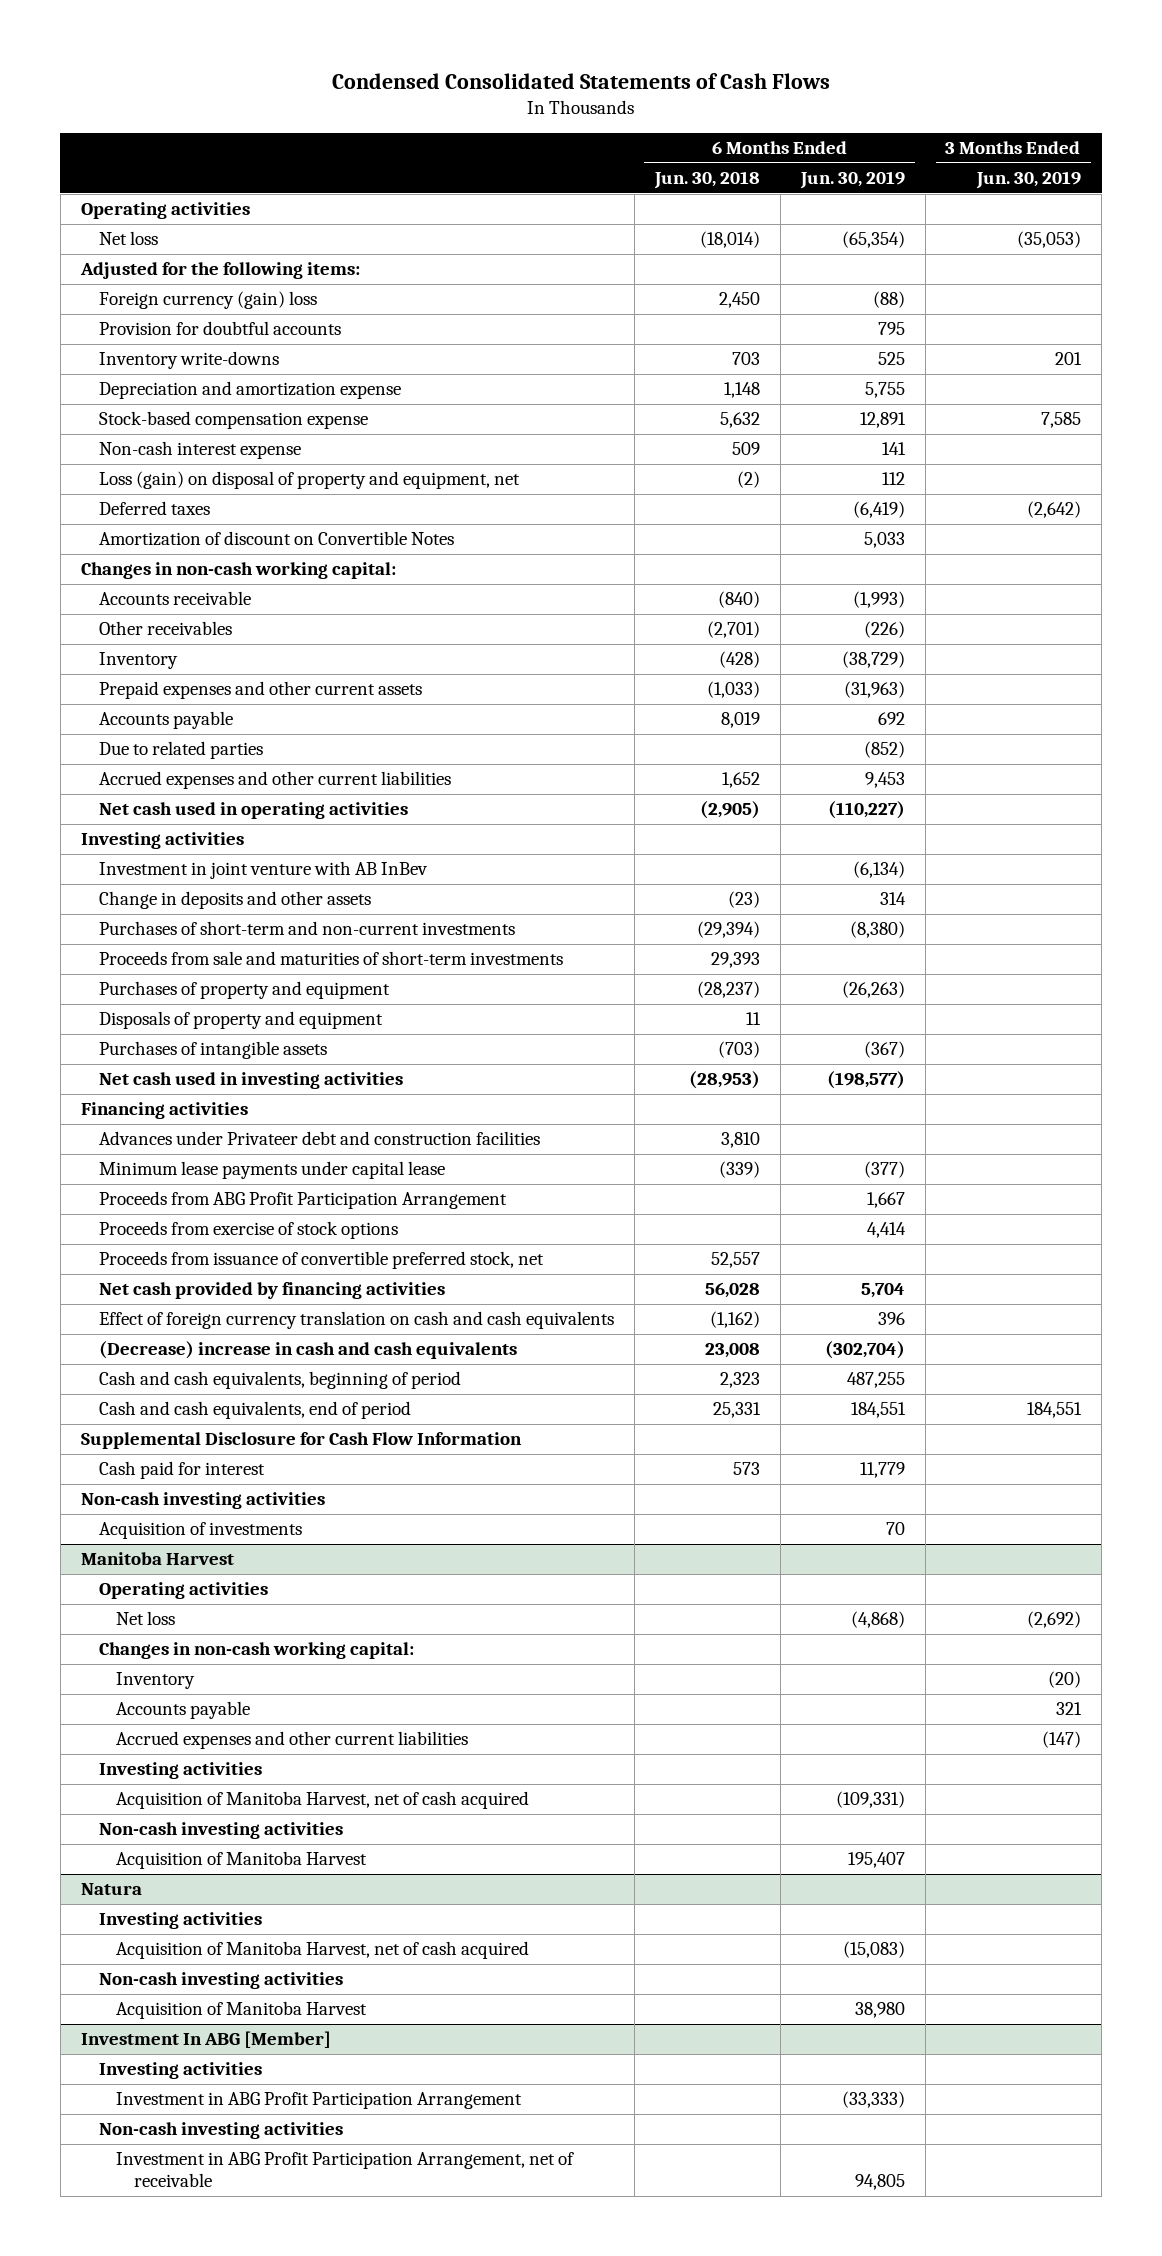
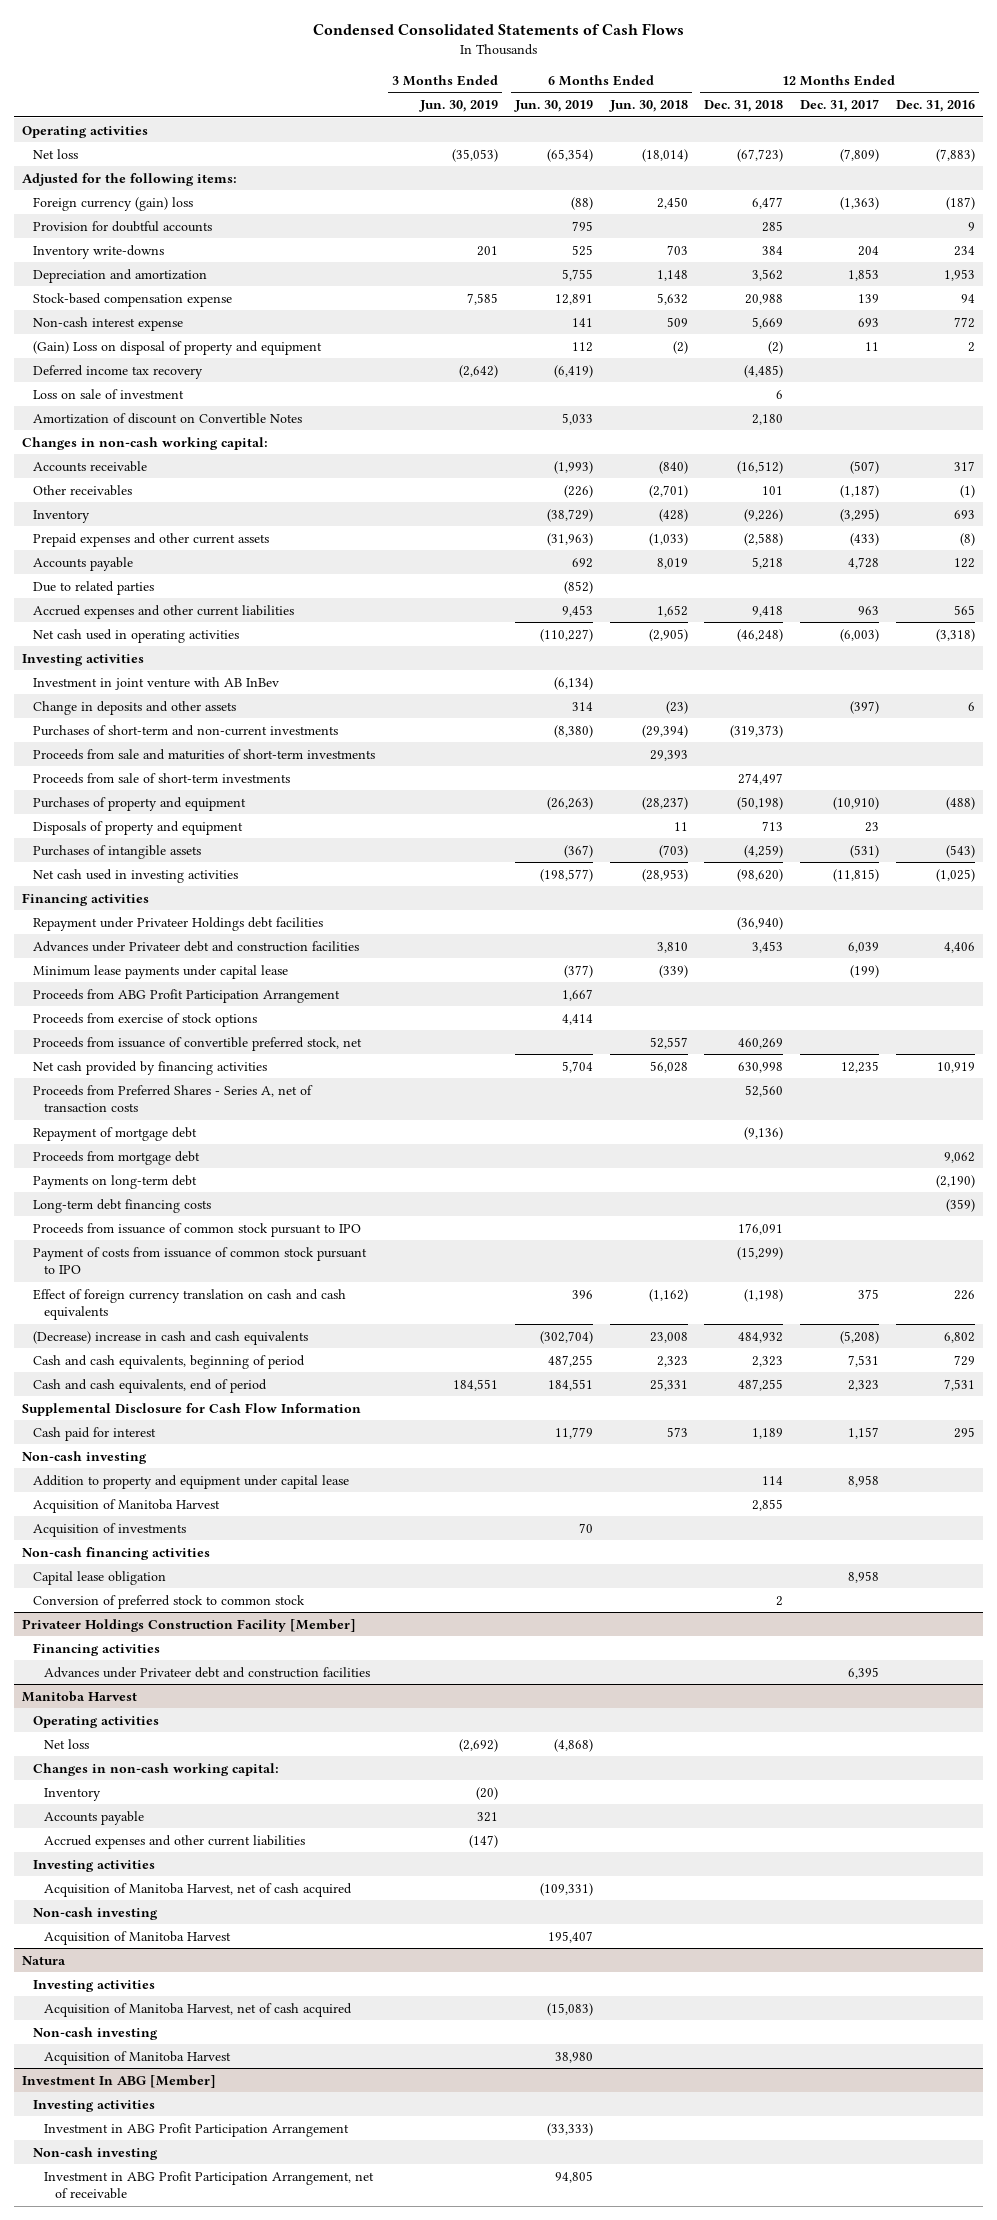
- | 6 Months Ended Jun. 30, 2018 | 6 Months Ended Jun. 30, 2019 | 3 Months Ended Jun. 30, 2019
+ | 3 Months Ended Jun. 30, 2019 | 6 Months Ended Jun. 30, 2019 | 6 Months Ended Jun. 30, 2018 | 12 Months Ended Dec. 31, 2018 | 12 Months Ended Dec. 31, 2017 | 12 Months Ended Dec. 31, 2016
- Depreciation and amortization expense | 1,148 | 5,755 |
+ Depreciation and amortization | | 5,755 | 1,148 | 3,562 | 1,853 | 1,953
- Loss (gain) on disposal of property and equipment, net | (2) | 112 |
- Deferred taxes | | (6,419) | (2,642)
+ (Gain) Loss on disposal of property and equipment | | 112 | (2) | (2) | 11 | 2
+ Deferred income tax recovery | (2,642) | (6,419) | | (4,485) | |
+ Loss on sale of investment | | | | 6 | |
+ Proceeds from sale of short-term investments | | | | 274,497 | |
+ Repayment under Privateer Holdings debt facilities | | | | (36,940) | |
+ Proceeds from Preferred Shares - Series A, net of transaction costs | | | | 52,560 | |
+ Repayment of mortgage debt | | | | (9,136) | |
+ Proceeds from mortgage debt | | | | | | 9,062
+ Payments on long-term debt | | | | | | (2,190)
+ Long-term debt financing costs | | | | | | (359)
+ Proceeds from issuance of common stock pursuant to IPO | | | | 176,091 | |
+ Payment of costs from issuance of common stock pursuant to IPO | | | | (15,299) | |
- Non-cash investing activities
+ Non-cash investing
+ Addition to property and equipment under capital lease | | | | 114 | 8,958 |
+ Acquisition of Manitoba Harvest | | | | 2,855 | |
+ Non-cash financing activities
+ Capital lease obligation | | | | | 8,958 |
+ Conversion of preferred stock to common stock | | | | 2 | |
+ Privateer Holdings Construction Facility [Member]
+ Financing activities
+ Advances under Privateer debt and construction facilities | | | | | 6,395 |
@ Manitoba Harvest
- Non-cash investing activities
+ Non-cash investing
@ Natura
- Non-cash investing activities
+ Non-cash investing
@ Investment In ABG [Member]
- Non-cash investing activities
+ Non-cash investing

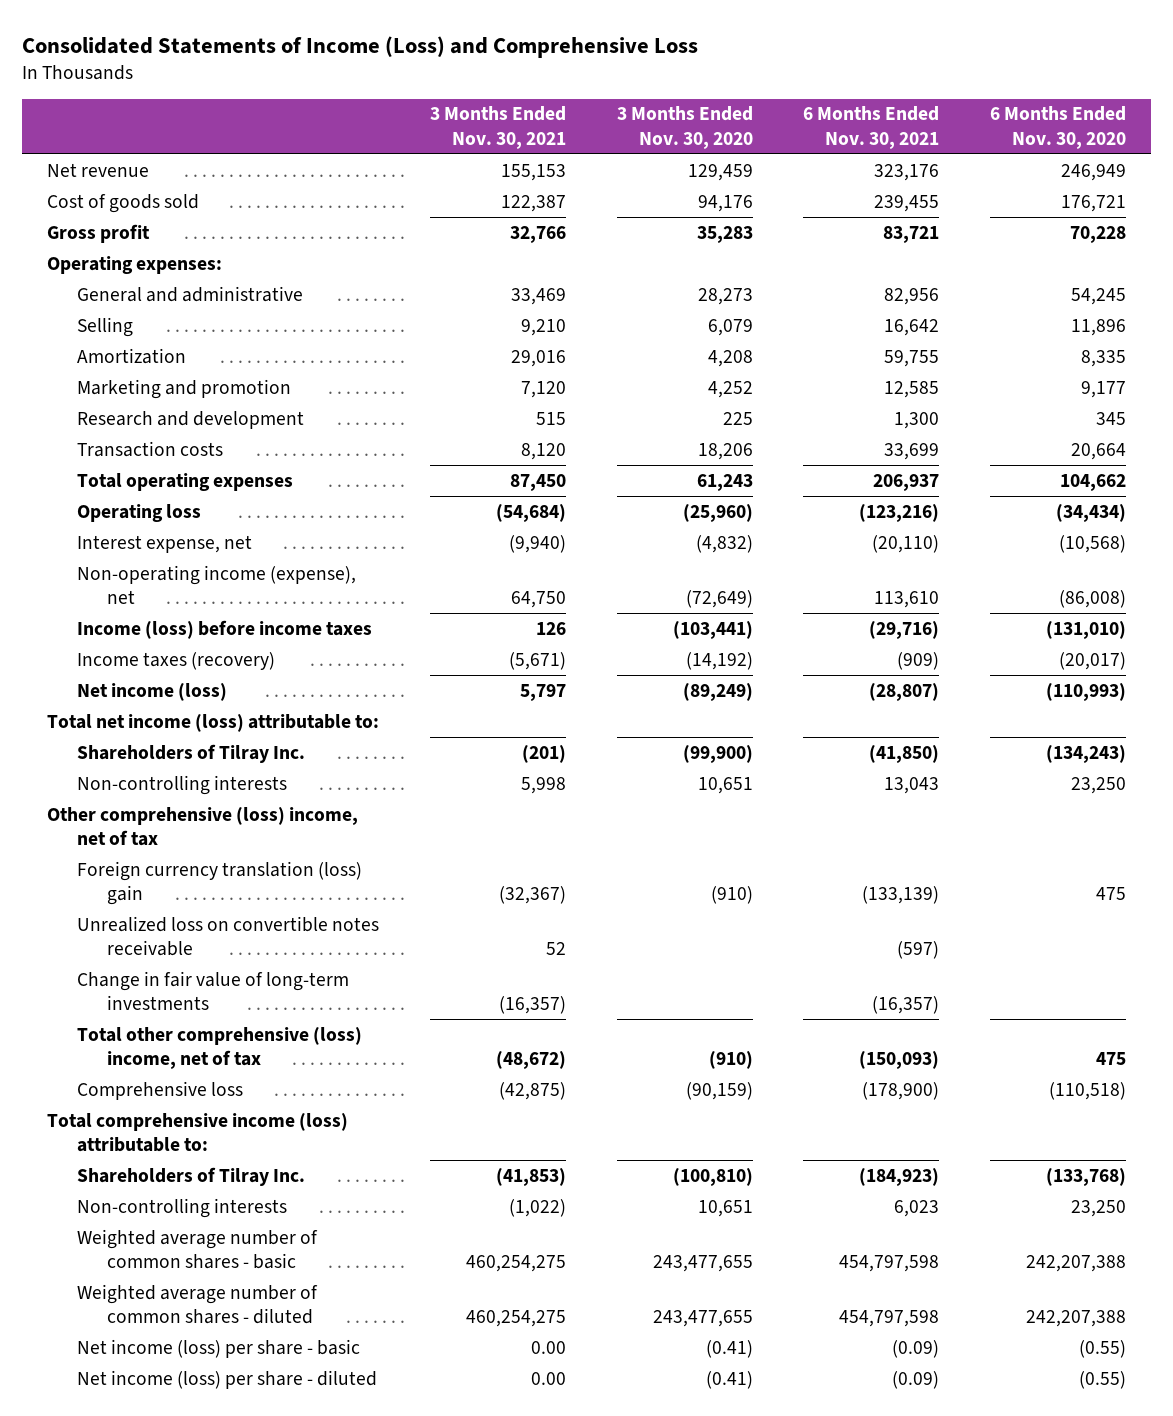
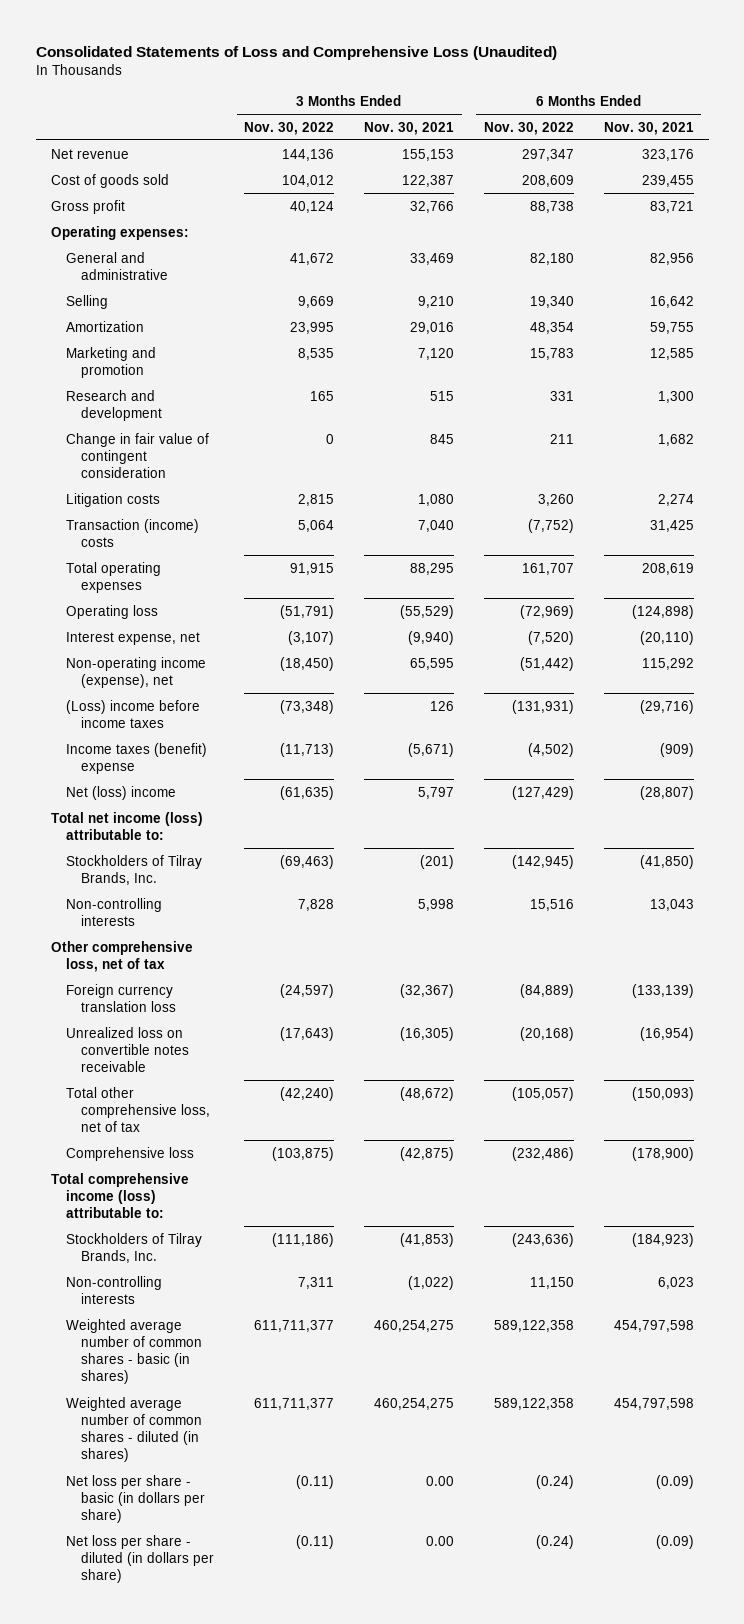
- Consolidated Statements of Income (Loss) and Comprehensive Loss
+ Consolidated Statements of Loss and Comprehensive Loss (Unaudited)
- | 3 Months Ended Nov. 30, 2021 | 3 Months Ended Nov. 30, 2020 | 6 Months Ended Nov. 30, 2021 | 6 Months Ended Nov. 30, 2020
+ | 3 Months Ended Nov. 30, 2022 | 3 Months Ended Nov. 30, 2021 | 6 Months Ended Nov. 30, 2022 | 6 Months Ended Nov. 30, 2021
- Transaction costs | 8,120 | 18,206 | 33,699 | 20,664
- Total operating expenses | 87,450 | 61,243 | 206,937 | 104,662
- Operating loss | (54,684) | (25,960) | (123,216) | (34,434)
+ Change in fair value of contingent consideration | 0 | 845 | 211 | 1,682
+ Litigation costs | 2,815 | 1,080 | 3,260 | 2,274
+ Transaction (income) costs | 5,064 | 7,040 | (7,752) | 31,425
+ Total operating expenses | 91,915 | 88,295 | 161,707 | 208,619
+ Operating loss | (51,791) | (55,529) | (72,969) | (124,898)
- Non-operating income (expense), net | 64,750 | (72,649) | 113,610 | (86,008)
- Income (loss) before income taxes | 126 | (103,441) | (29,716) | (131,010)
- Income taxes (recovery) | (5,671) | (14,192) | (909) | (20,017)
- Net income (loss) | 5,797 | (89,249) | (28,807) | (110,993)
+ Non-operating income (expense), net | (18,450) | 65,595 | (51,442) | 115,292
+ (Loss) income before income taxes | (73,348) | 126 | (131,931) | (29,716)
+ Income taxes (benefit) expense | (11,713) | (5,671) | (4,502) | (909)
+ Net (loss) income | (61,635) | 5,797 | (127,429) | (28,807)
- Shareholders of Tilray Inc. | (201) | (99,900) | (41,850) | (134,243)
+ Stockholders of Tilray Brands, Inc. | (69,463) | (201) | (142,945) | (41,850)
- Other comprehensive (loss) income, net of tax
- Foreign currency translation (loss) gain | (32,367) | (910) | (133,139) | 475
- Unrealized loss on convertible notes receivable | 52 | | (597) |
- Change in fair value of long-term investments | (16,357) | | (16,357) |
- Total other comprehensive (loss) income, net of tax | (48,672) | (910) | (150,093) | 475
+ Other comprehensive loss, net of tax
+ Foreign currency translation loss | (24,597) | (32,367) | (84,889) | (133,139)
+ Unrealized loss on convertible notes receivable | (17,643) | (16,305) | (20,168) | (16,954)
+ Total other comprehensive loss, net of tax | (42,240) | (48,672) | (105,057) | (150,093)
- Shareholders of Tilray Inc. | (41,853) | (100,810) | (184,923) | (133,768)
+ Stockholders of Tilray Brands, Inc. | (111,186) | (41,853) | (243,636) | (184,923)
- Weighted average number of common shares - basic | 460,254,275 | 243,477,655 | 454,797,598 | 242,207,388
- Weighted average number of common shares - diluted | 460,254,275 | 243,477,655 | 454,797,598 | 242,207,388
- Net income (loss) per share - basic | 0.00 | (0.41) | (0.09) | (0.55)
- Net income (loss) per share - diluted | 0.00 | (0.41) | (0.09) | (0.55)
+ Weighted average number of common shares - basic (in shares) | 611,711,377 | 460,254,275 | 589,122,358 | 454,797,598
+ Weighted average number of common shares - diluted (in shares) | 611,711,377 | 460,254,275 | 589,122,358 | 454,797,598
+ Net loss per share - basic (in dollars per share) | (0.11) | 0.00 | (0.24) | (0.09)
+ Net loss per share - diluted (in dollars per share) | (0.11) | 0.00 | (0.24) | (0.09)

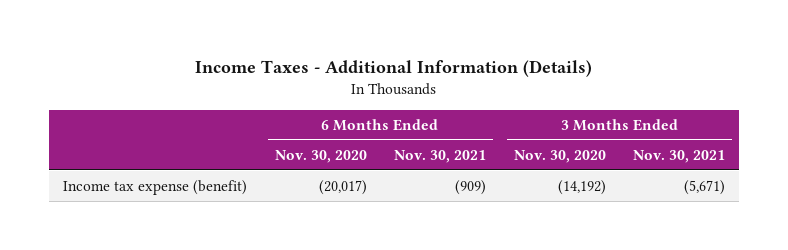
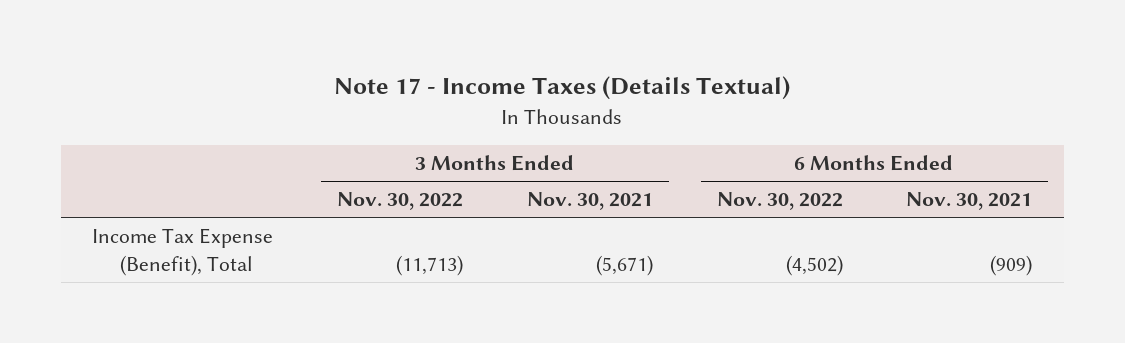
- Income Taxes - Additional Information (Details)
+ Note 17 - Income Taxes (Details Textual)
- | 6 Months Ended Nov. 30, 2020 | 6 Months Ended Nov. 30, 2021 | 3 Months Ended Nov. 30, 2020 | 3 Months Ended Nov. 30, 2021
+ | 3 Months Ended Nov. 30, 2022 | 3 Months Ended Nov. 30, 2021 | 6 Months Ended Nov. 30, 2022 | 6 Months Ended Nov. 30, 2021
- Income tax expense (benefit) | (20,017) | (909) | (14,192) | (5,671)
+ Income Tax Expense (Benefit), Total | (11,713) | (5,671) | (4,502) | (909)

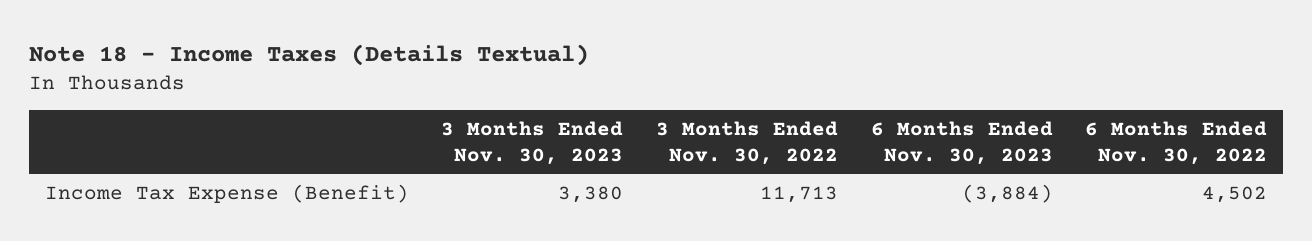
- Note 17 - Income Taxes (Details Textual)
+ Note 18 - Income Taxes (Details Textual)
- | 3 Months Ended Nov. 30, 2022 | 3 Months Ended Nov. 30, 2021 | 6 Months Ended Nov. 30, 2022 | 6 Months Ended Nov. 30, 2021
+ | 3 Months Ended Nov. 30, 2023 | 3 Months Ended Nov. 30, 2022 | 6 Months Ended Nov. 30, 2023 | 6 Months Ended Nov. 30, 2022
- Income Tax Expense (Benefit), Total | (11,713) | (5,671) | (4,502) | (909)
+ Income Tax Expense (Benefit) | 3,380 | 11,713 | (3,884) | 4,502

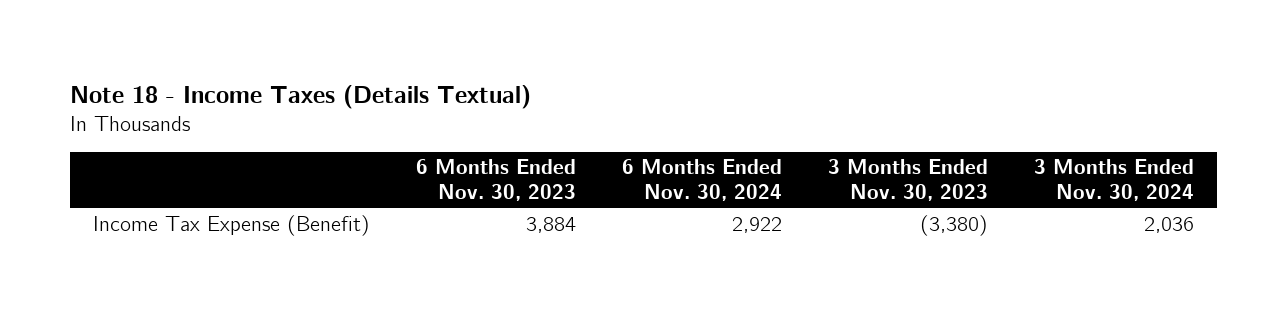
- | 3 Months Ended Nov. 30, 2023 | 3 Months Ended Nov. 30, 2022 | 6 Months Ended Nov. 30, 2023 | 6 Months Ended Nov. 30, 2022
+ | 6 Months Ended Nov. 30, 2023 | 6 Months Ended Nov. 30, 2024 | 3 Months Ended Nov. 30, 2023 | 3 Months Ended Nov. 30, 2024
- Income Tax Expense (Benefit) | 3,380 | 11,713 | (3,884) | 4,502
+ Income Tax Expense (Benefit) | 3,884 | 2,922 | (3,380) | 2,036

